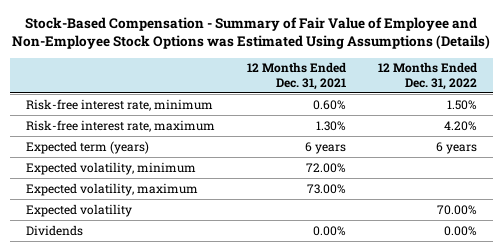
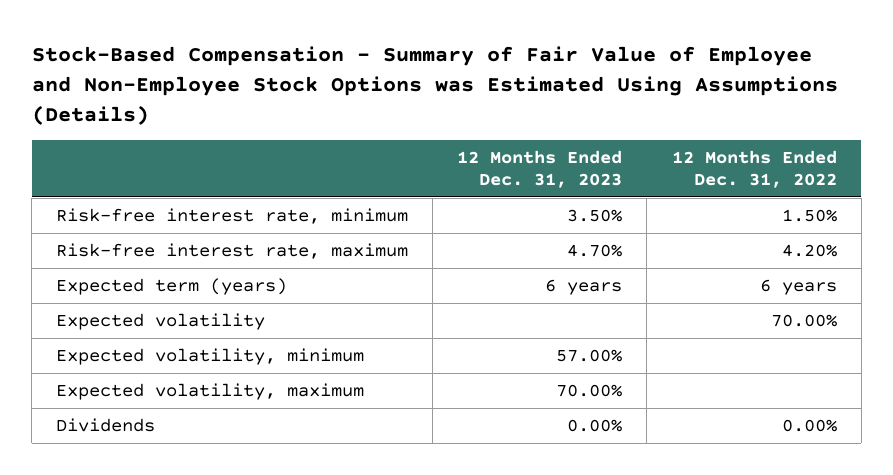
- | 12 Months Ended Dec. 31, 2021 | 12 Months Ended Dec. 31, 2022
+ | 12 Months Ended Dec. 31, 2023 | 12 Months Ended Dec. 31, 2022
moved up: Expected volatility | | 70.00%

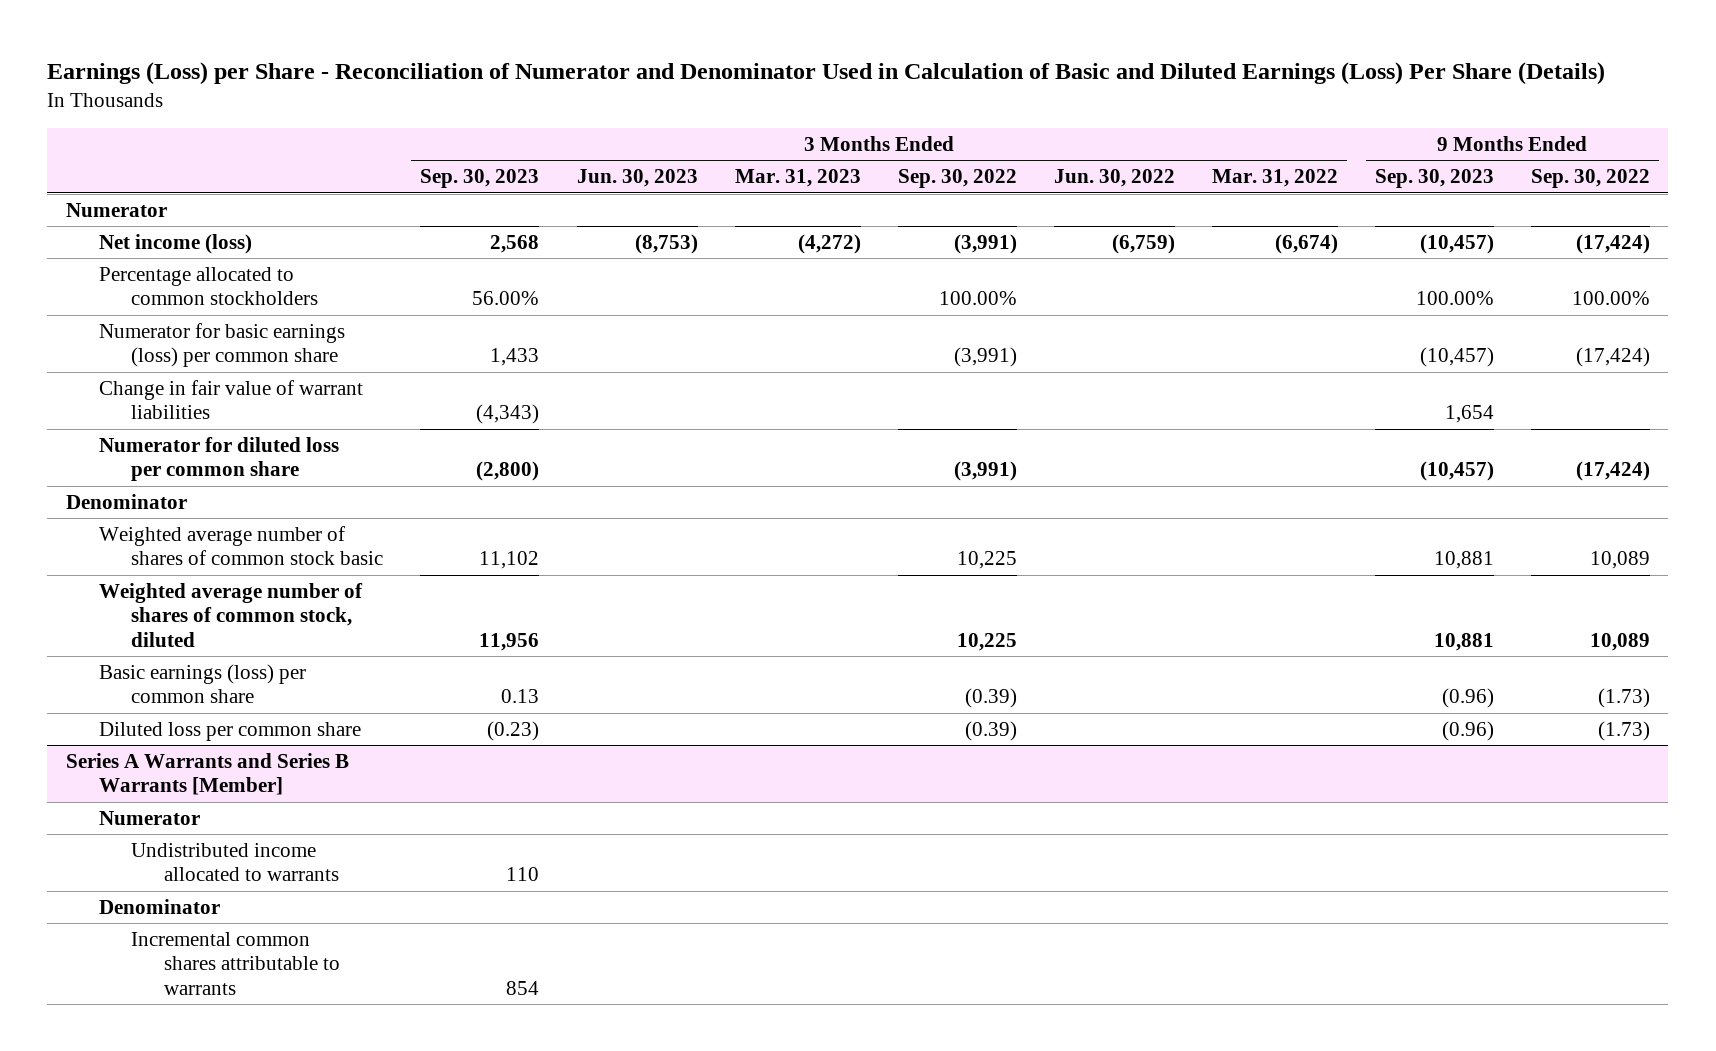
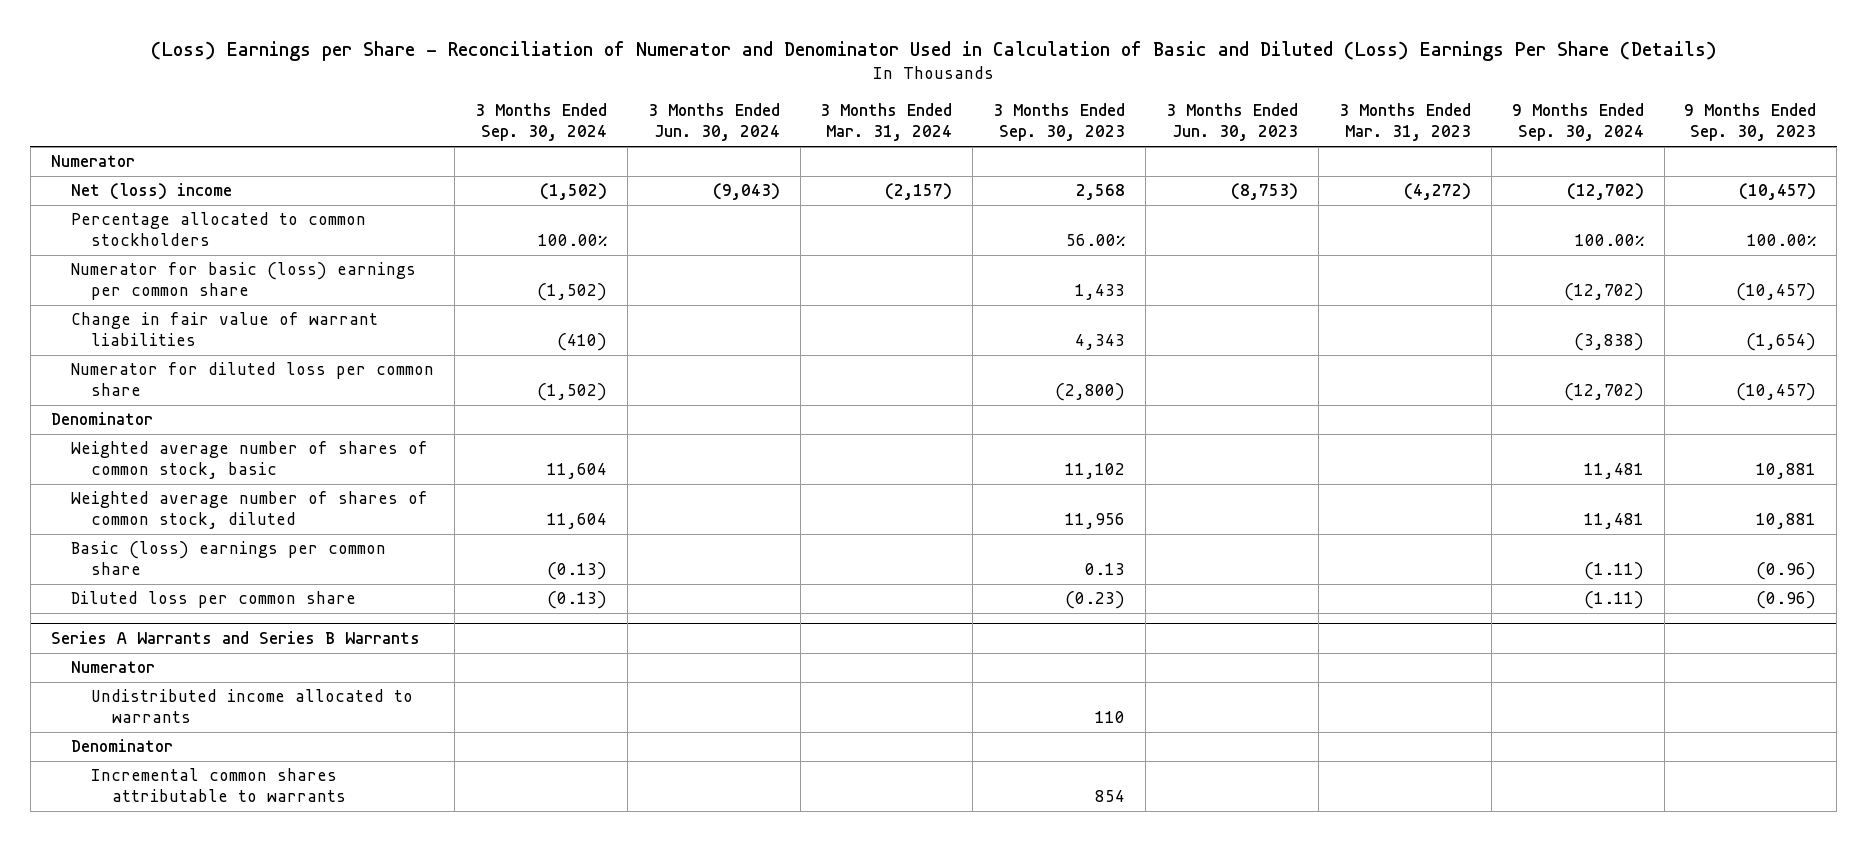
- Earnings (Loss) per Share - Reconciliation of Numerator and Denominator Used in Calculation of Basic and Diluted Earnings (Loss) Per Share (Details)
+ (Loss) Earnings per Share - Reconciliation of Numerator and Denominator Used in Calculation of Basic and Diluted (Loss) Earnings Per Share (Details)
- | 3 Months Ended Sep. 30, 2023 | 3 Months Ended Jun. 30, 2023 | 3 Months Ended Mar. 31, 2023 | 3 Months Ended Sep. 30, 2022 | 3 Months Ended Jun. 30, 2022 | 3 Months Ended Mar. 31, 2022 | 9 Months Ended Sep. 30, 2023 | 9 Months Ended Sep. 30, 2022
+ | 3 Months Ended Sep. 30, 2024 | 3 Months Ended Jun. 30, 2024 | 3 Months Ended Mar. 31, 2024 | 3 Months Ended Sep. 30, 2023 | 3 Months Ended Jun. 30, 2023 | 3 Months Ended Mar. 31, 2023 | 9 Months Ended Sep. 30, 2024 | 9 Months Ended Sep. 30, 2023
- Net income (loss) | 2,568 | (8,753) | (4,272) | (3,991) | (6,759) | (6,674) | (10,457) | (17,424)
+ Net (loss) income | (1,502) | (9,043) | (2,157) | 2,568 | (8,753) | (4,272) | (12,702) | (10,457)
- Numerator for basic earnings (loss) per common share | 1,433 | | | (3,991) | | | (10,457) | (17,424)
- Change in fair value of warrant liabilities | (4,343) | | | | | | 1,654 |
+ Numerator for basic (loss) earnings per common share | (1,502) | | | 1,433 | | | (12,702) | (10,457)
+ Change in fair value of warrant liabilities | (410) | | | 4,343 | | | (3,838) | (1,654)
- Weighted average number of shares of common stock basic | 11,102 | | | 10,225 | | | 10,881 | 10,089
+ Weighted average number of shares of common stock, basic | 11,604 | | | 11,102 | | | 11,481 | 10,881
- Basic earnings (loss) per common share | 0.13 | | | (0.39) | | | (0.96) | (1.73)
+ Basic (loss) earnings per common share | (0.13) | | | 0.13 | | | (1.11) | (0.96)
- Series A Warrants and Series B Warrants [Member]
+ Series A Warrants and Series B Warrants

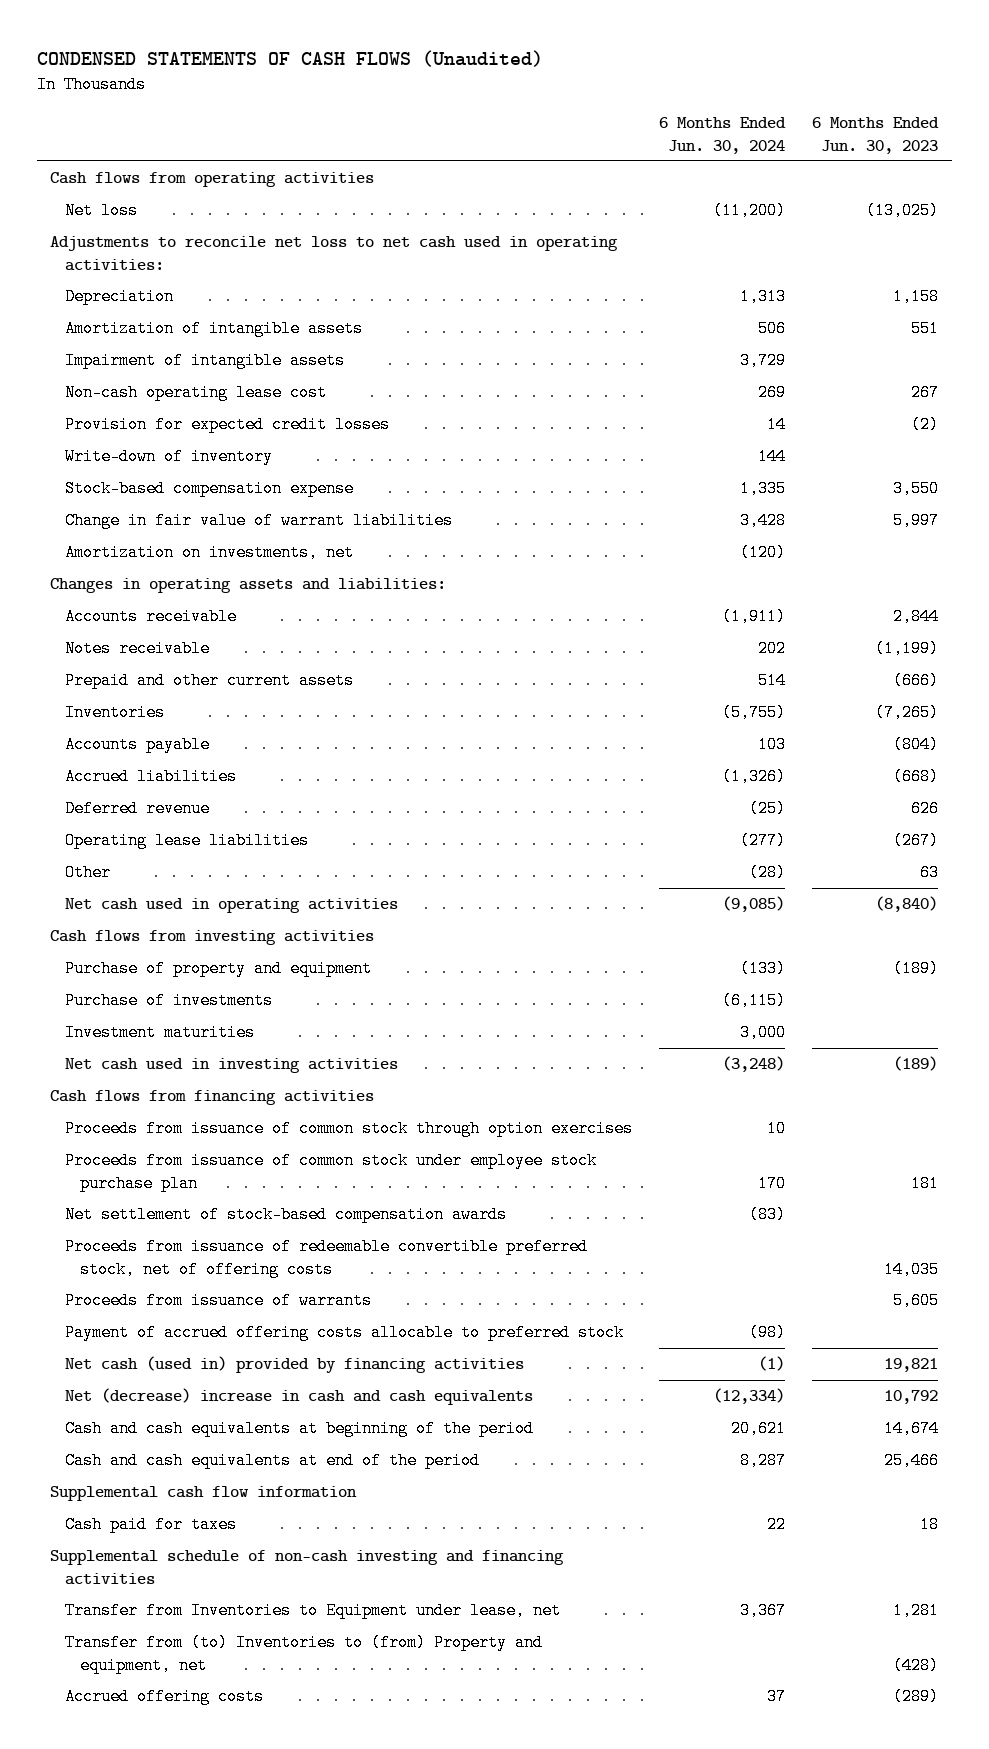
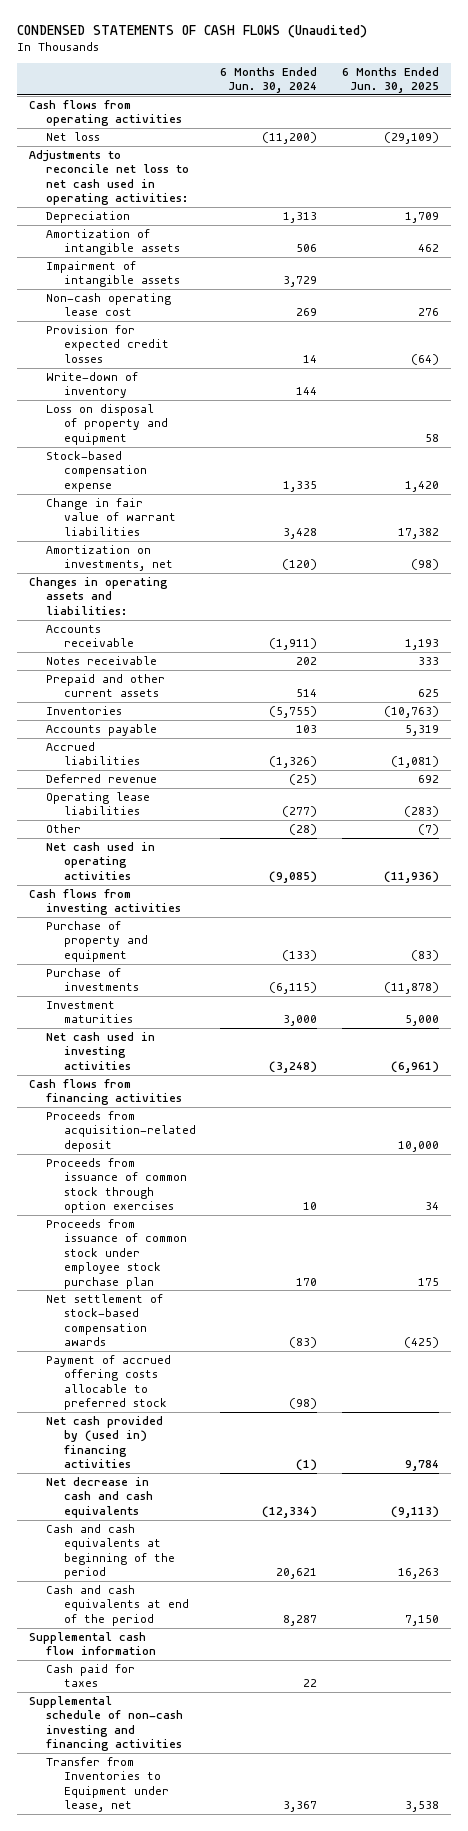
- | 6 Months Ended Jun. 30, 2024 | 6 Months Ended Jun. 30, 2023
+ | 6 Months Ended Jun. 30, 2024 | 6 Months Ended Jun. 30, 2025
+ Loss on disposal of property and equipment | | 58
+ Proceeds from acquisition-related deposit | | 10,000
- Proceeds from issuance of redeemable convertible preferred stock, net of offering costs | | 14,035
- Proceeds from issuance of warrants | | 5,605
- Net cash (used in) provided by financing activities | (1) | 19,821
- Net (decrease) increase in cash and cash equivalents | (12,334) | 10,792
+ Net cash provided by (used in) financing activities | (1) | 9,784
+ Net decrease in cash and cash equivalents | (12,334) | (9,113)
- Transfer from (to) Inventories to (from) Property and equipment, net | | (428)
- Accrued offering costs | 37 | (289)

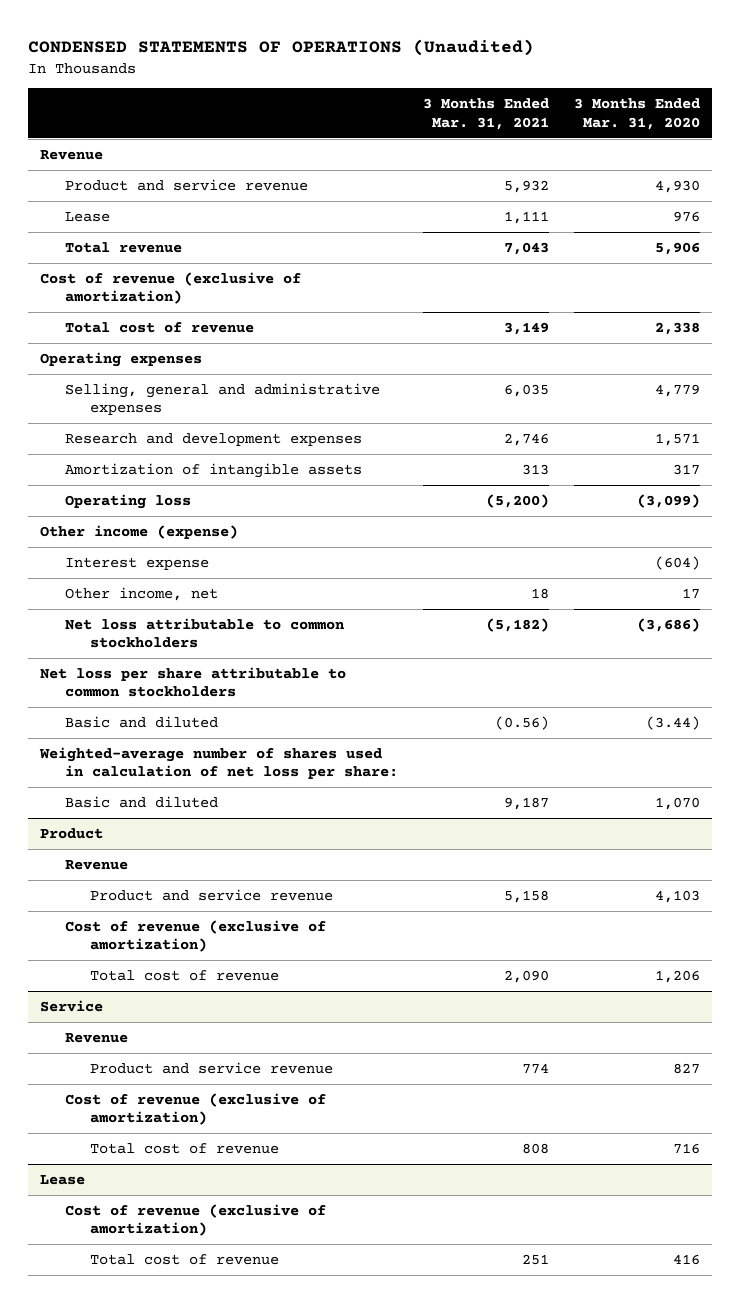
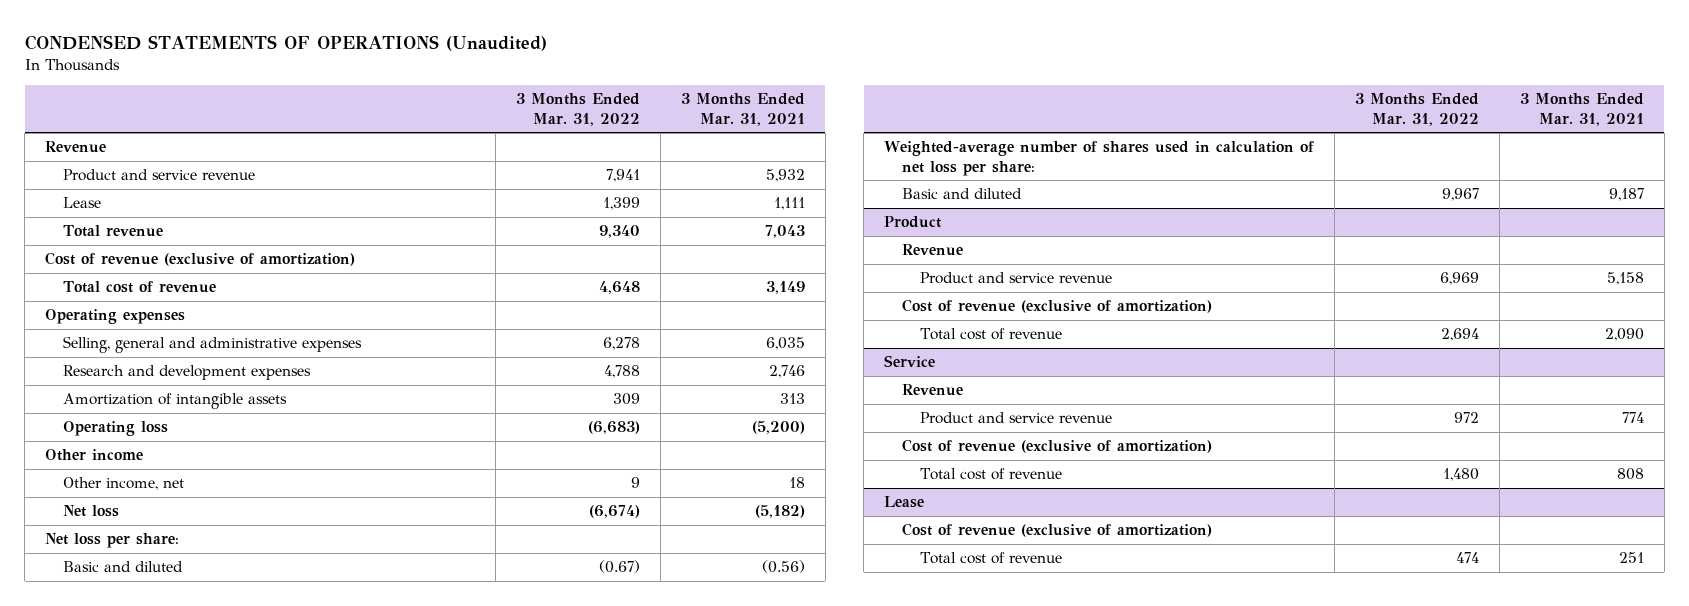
- | 3 Months Ended Mar. 31, 2021 | 3 Months Ended Mar. 31, 2020
+ | 3 Months Ended Mar. 31, 2022 | 3 Months Ended Mar. 31, 2021
- Other income (expense)
- Interest expense | | (604)
+ Other income
- Net loss attributable to common stockholders | (5,182) | (3,686)
- Net loss per share attributable to common stockholders
+ Net loss | (6,674) | (5,182)
+ Net loss per share:

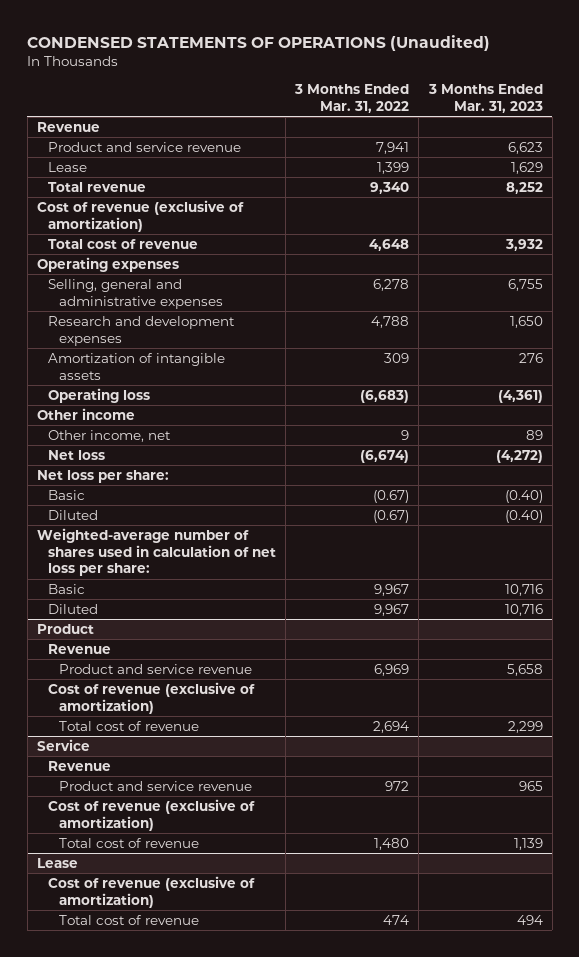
- | 3 Months Ended Mar. 31, 2022 | 3 Months Ended Mar. 31, 2021
+ | 3 Months Ended Mar. 31, 2022 | 3 Months Ended Mar. 31, 2023
- Basic and diluted | (0.67) | (0.56)
+ Basic | (0.67) | (0.40)
+ Diluted | (0.67) | (0.40)
- Basic and diluted | 9,967 | 9,187
+ Basic | 9,967 | 10,716
+ Diluted | 9,967 | 10,716

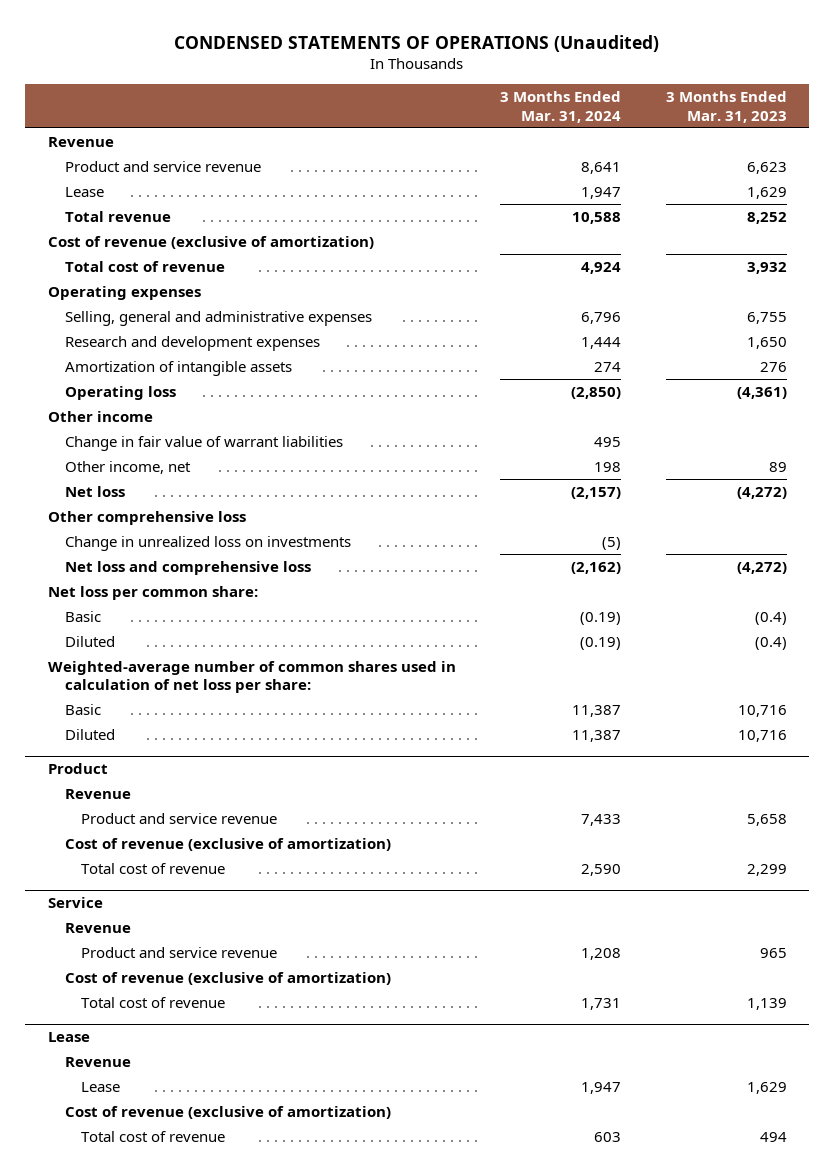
- | 3 Months Ended Mar. 31, 2022 | 3 Months Ended Mar. 31, 2023
+ | 3 Months Ended Mar. 31, 2024 | 3 Months Ended Mar. 31, 2023
+ Change in fair value of warrant liabilities | 495 |
- Net loss per share:
- Basic | (0.67) | (0.40)
- Diluted | (0.67) | (0.40)
- Weighted-average number of shares used in calculation of net loss per share:
+ Other comprehensive loss
+ Change in unrealized loss on investments | (5) |
+ Net loss and comprehensive loss | (2,162) | (4,272)
+ Net loss per common share:
+ Basic | (0.19) | (0.4)
+ Diluted | (0.19) | (0.4)
+ Weighted-average number of common shares used in calculation of net loss per share:
@ Lease
+ Revenue
+ Lease | 1,947 | 1,629

